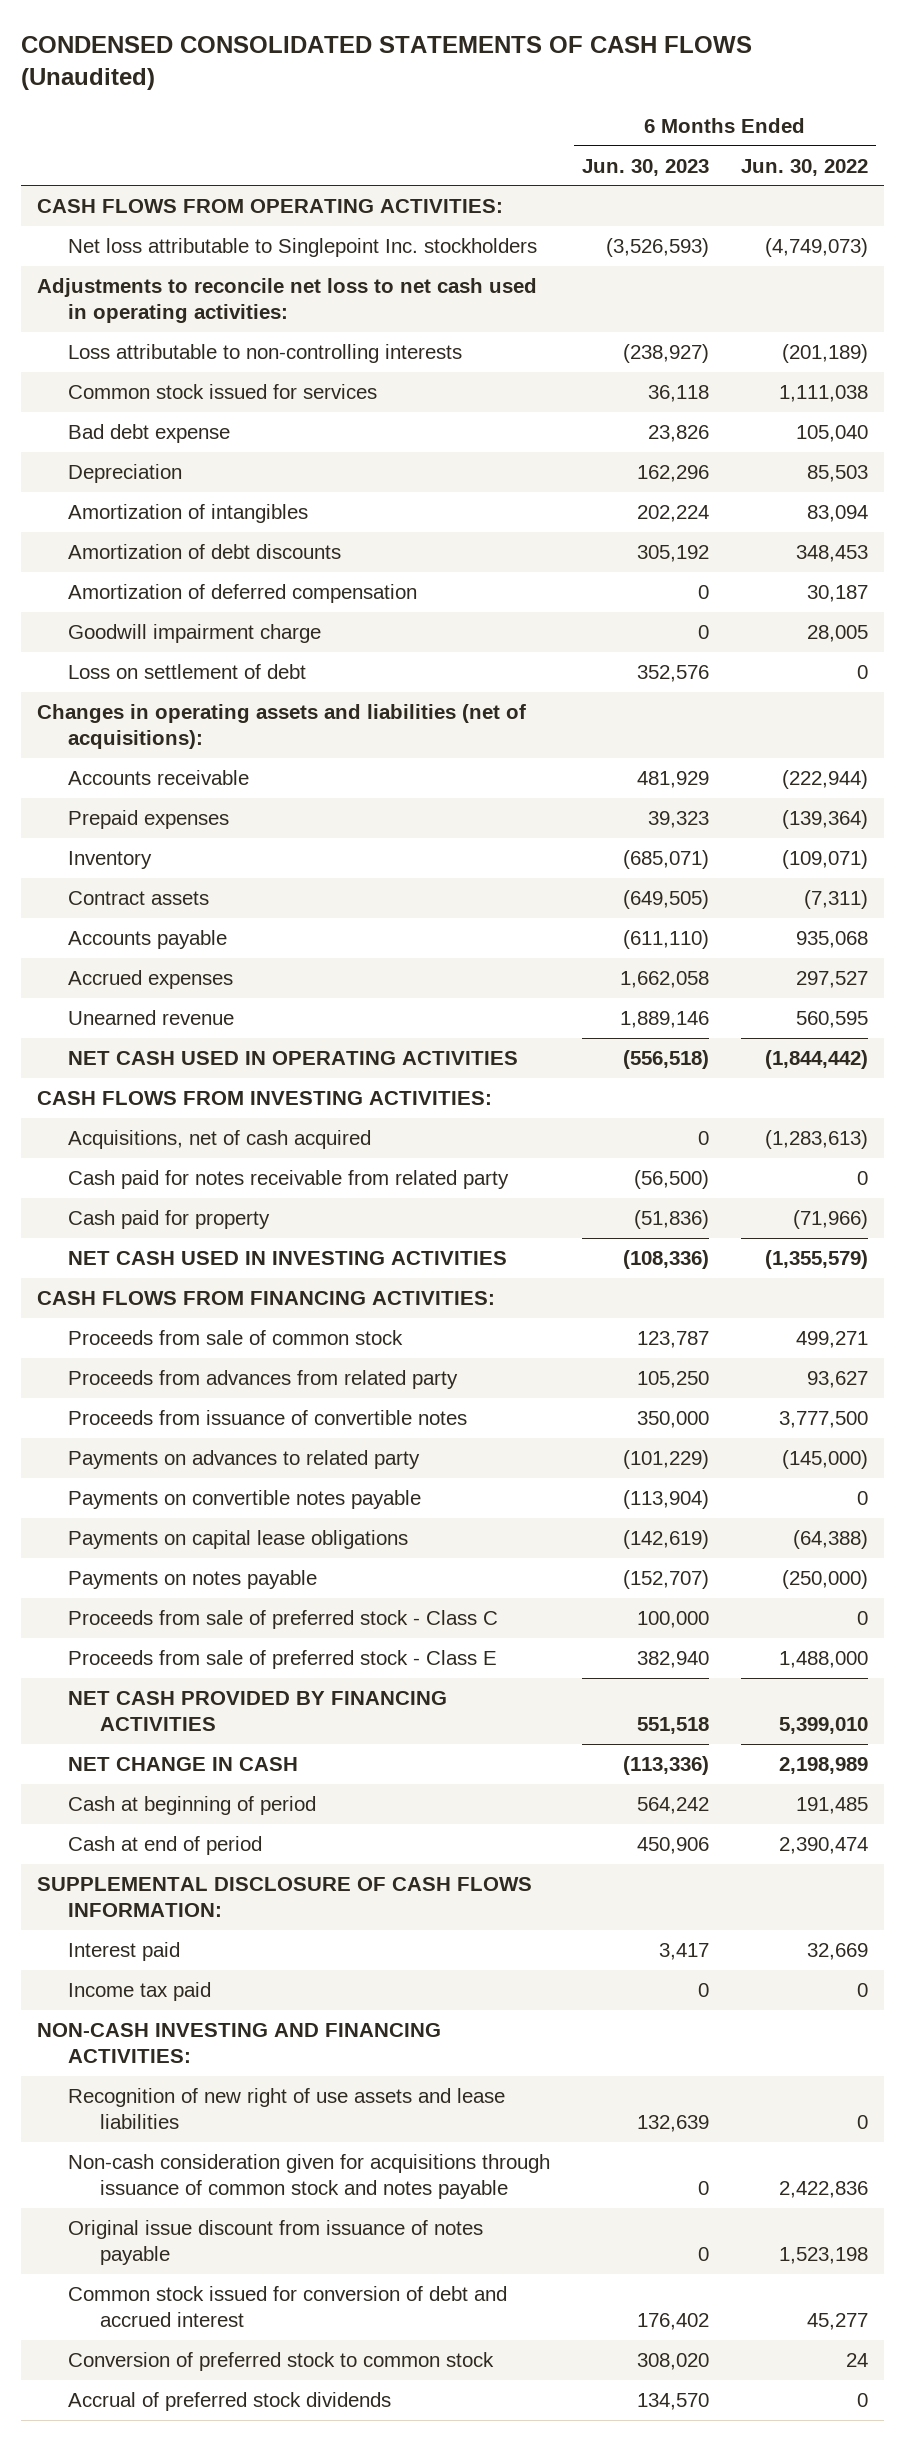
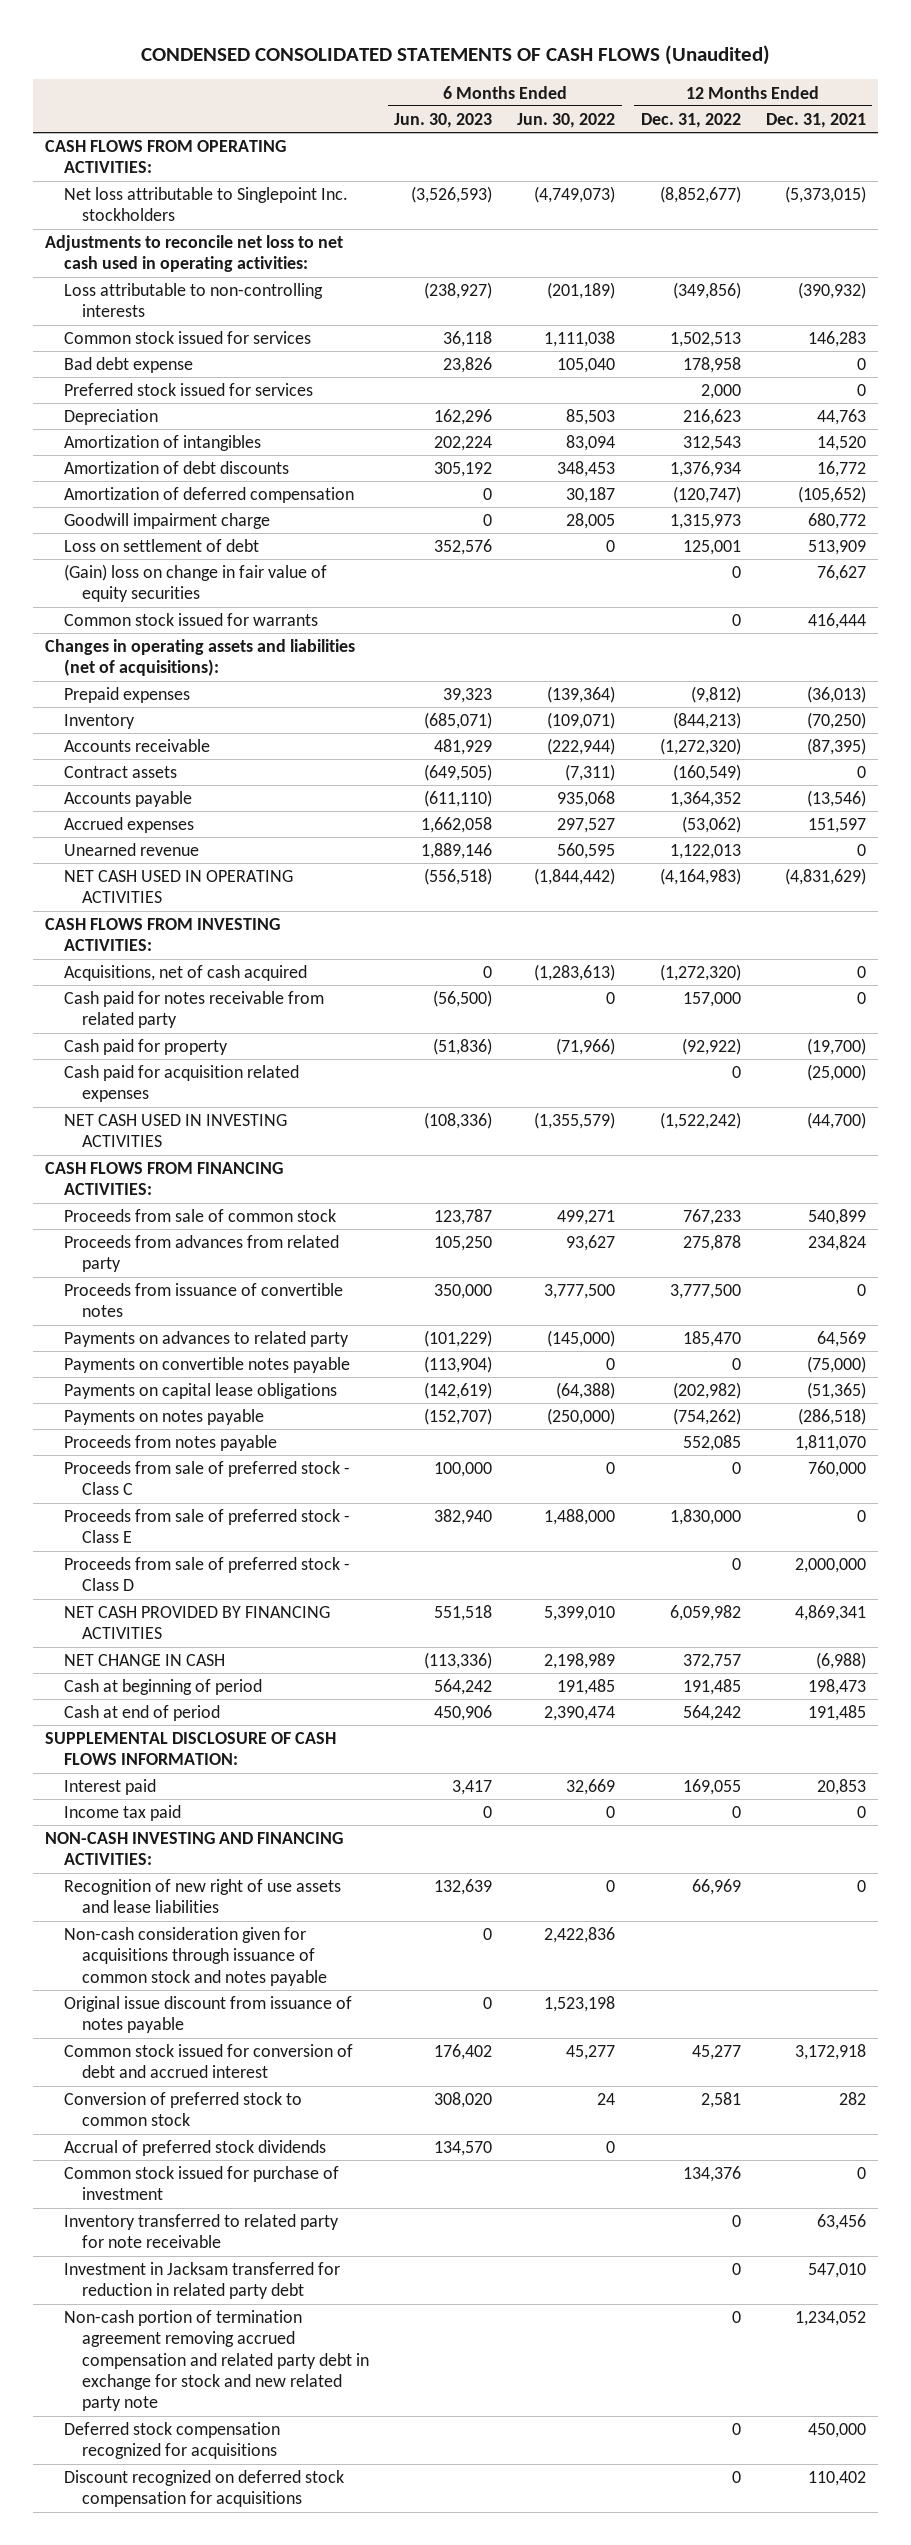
- | 6 Months Ended Jun. 30, 2023 | 6 Months Ended Jun. 30, 2022
+ | 6 Months Ended Jun. 30, 2023 | 6 Months Ended Jun. 30, 2022 | 12 Months Ended Dec. 31, 2022 | 12 Months Ended Dec. 31, 2021
+ Preferred stock issued for services | | | 2,000 | 0
+ (Gain) loss on change in fair value of equity securities | | | 0 | 76,627
+ Common stock issued for warrants | | | 0 | 416,444
moved down: Accounts receivable | 481,929 | (222,944) | (1,272,320) | (87,395)
+ Cash paid for acquisition related expenses | | | 0 | (25,000)
+ Proceeds from notes payable | | | 552,085 | 1,811,070
+ Proceeds from sale of preferred stock - Class D | | | 0 | 2,000,000
+ Common stock issued for purchase of investment | | | 134,376 | 0
+ Inventory transferred to related party for note receivable | | | 0 | 63,456
+ Investment in Jacksam transferred for reduction in related party debt | | | 0 | 547,010
+ Non-cash portion of termination agreement removing accrued compensation and related party debt in exchange for stock and new related party note | | | 0 | 1,234,052
+ Deferred stock compensation recognized for acquisitions | | | 0 | 450,000
+ Discount recognized on deferred stock compensation for acquisitions | | | 0 | 110,402

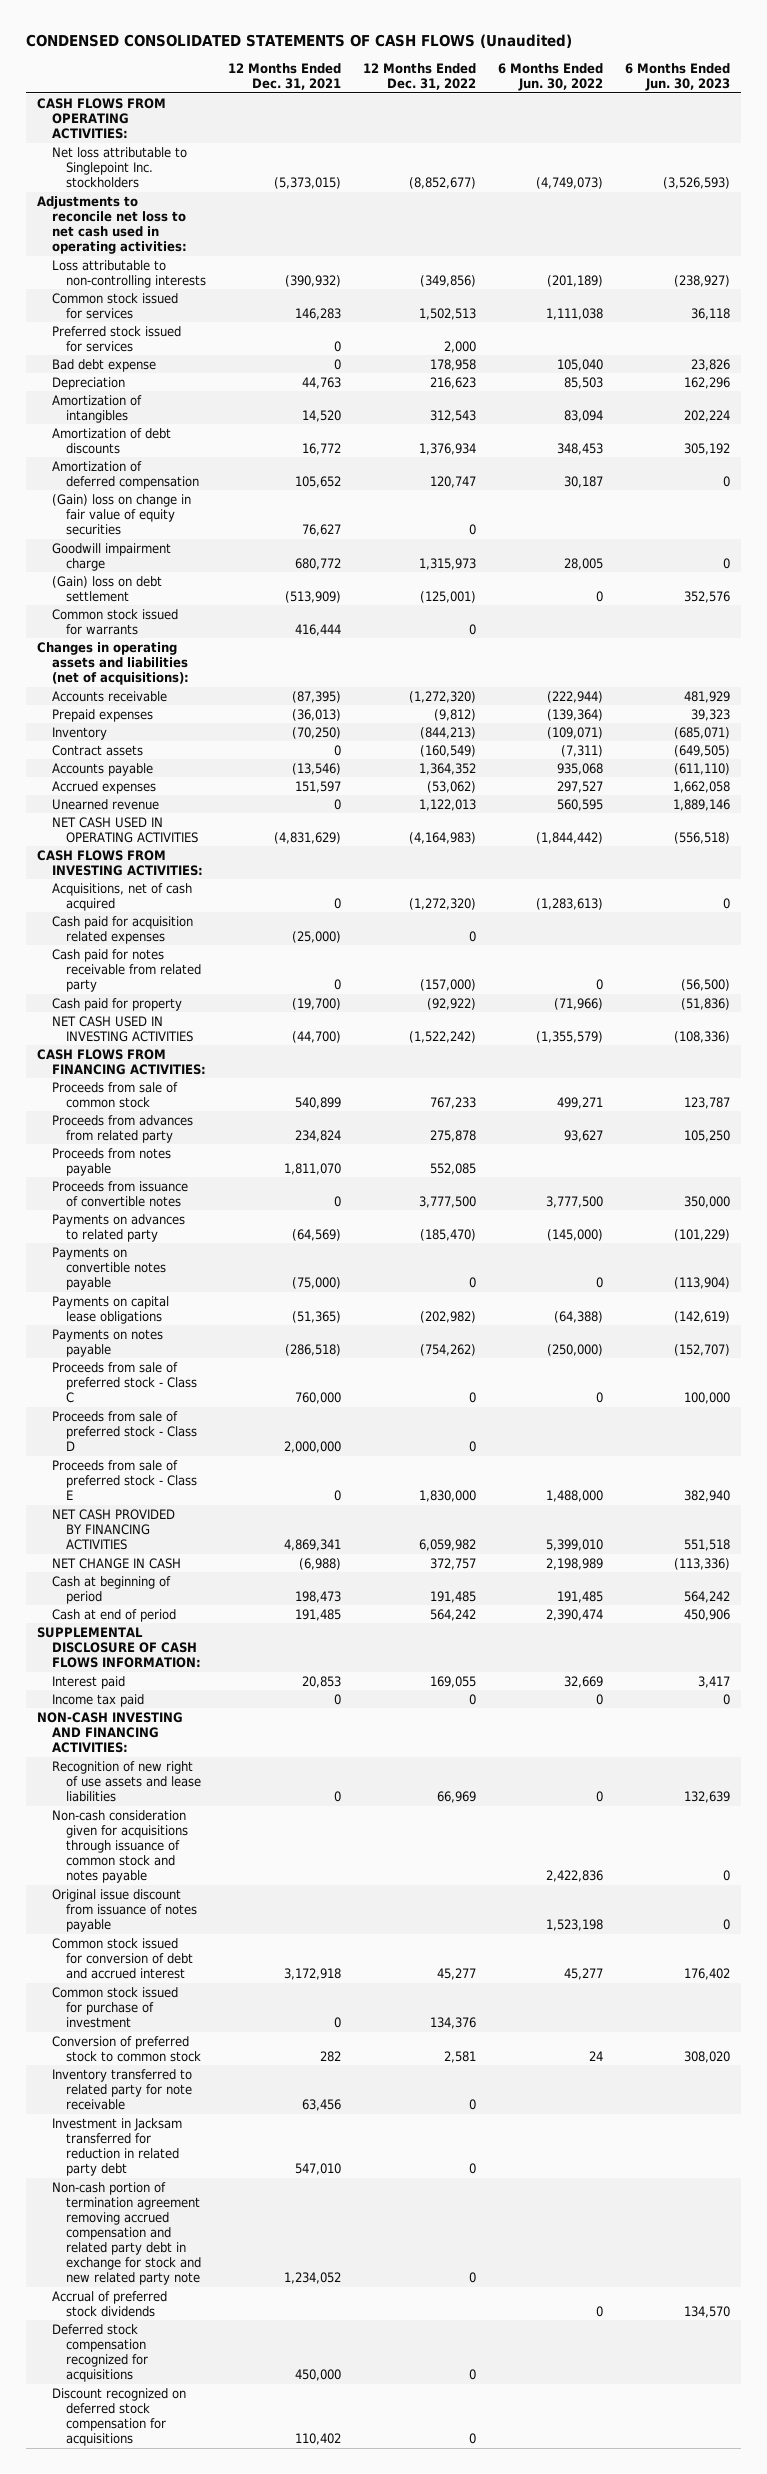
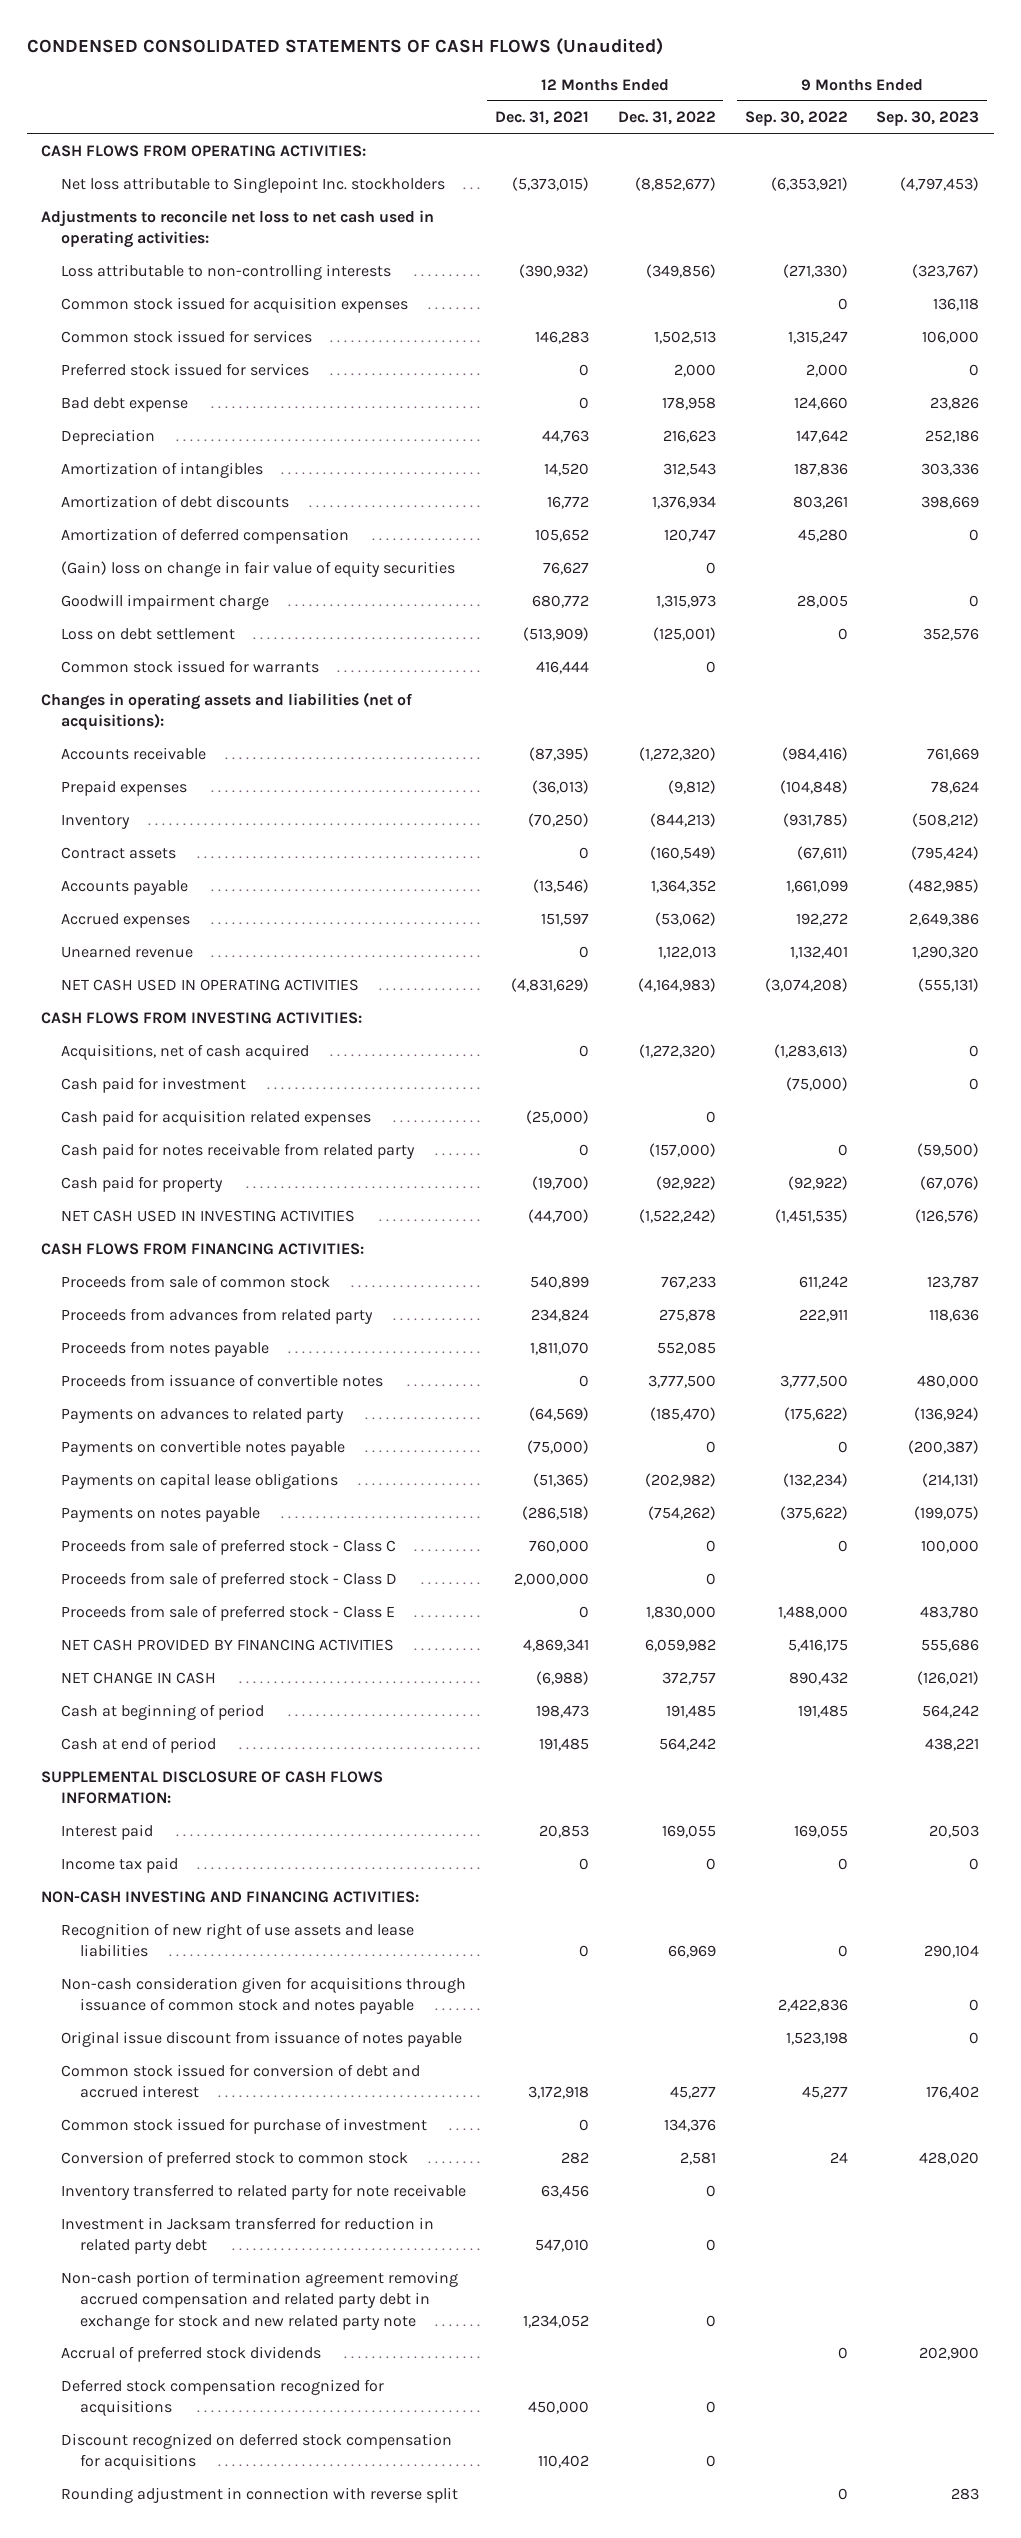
- | 12 Months Ended Dec. 31, 2021 | 12 Months Ended Dec. 31, 2022 | 6 Months Ended Jun. 30, 2022 | 6 Months Ended Jun. 30, 2023
+ | 12 Months Ended Dec. 31, 2021 | 12 Months Ended Dec. 31, 2022 | 9 Months Ended Sep. 30, 2022 | 9 Months Ended Sep. 30, 2023
+ Common stock issued for acquisition expenses | | | 0 | 136,118
- (Gain) loss on debt settlement | (513,909) | (125,001) | 0 | 352,576
+ Loss on debt settlement | (513,909) | (125,001) | 0 | 352,576
+ Cash paid for investment | | | (75,000) | 0
+ Rounding adjustment in connection with reverse split | | | 0 | 283

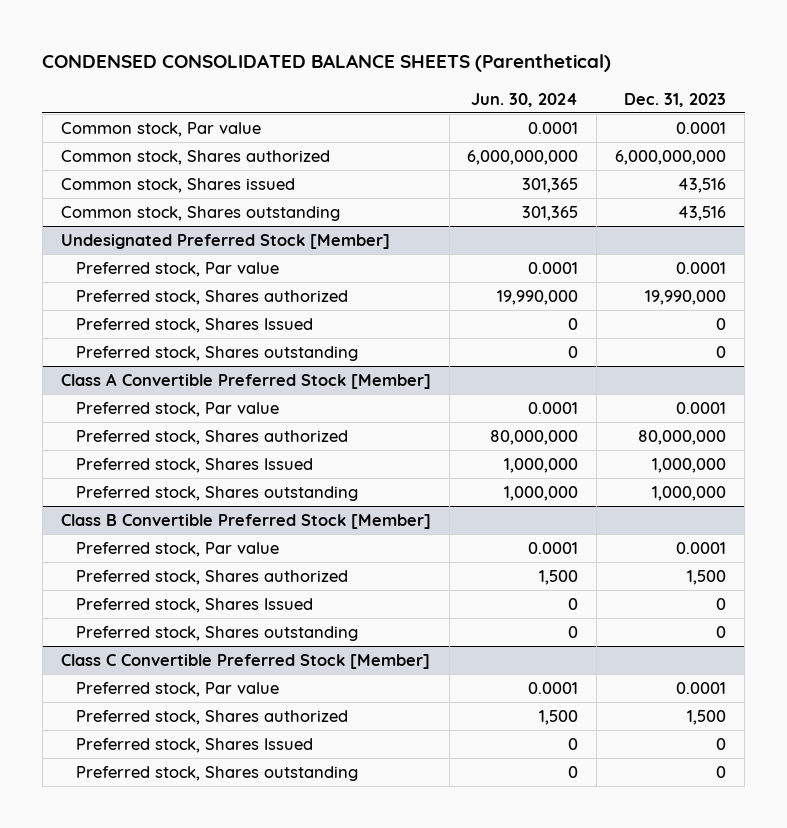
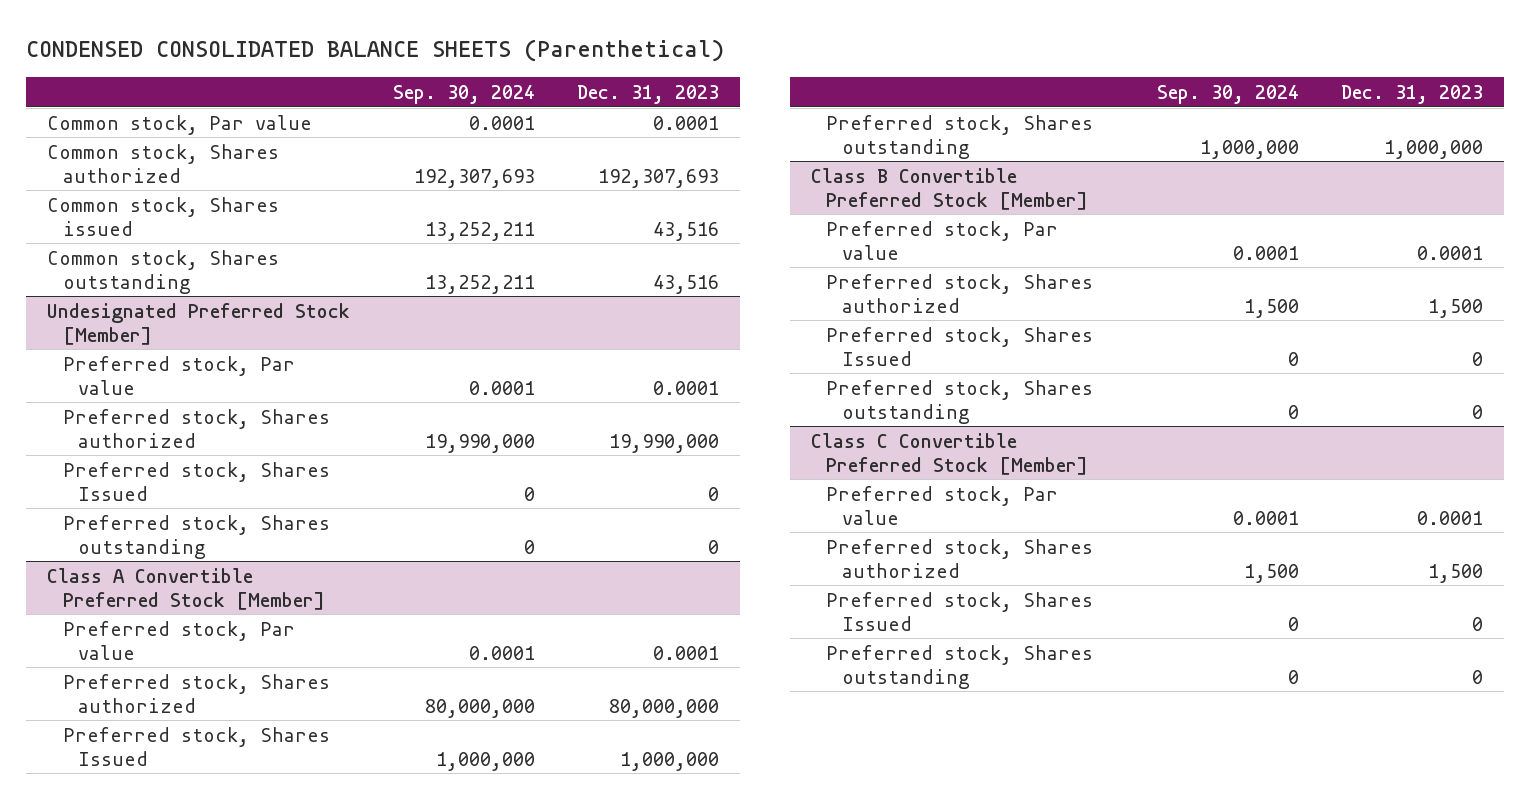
- | Jun. 30, 2024 | Dec. 31, 2023
+ | Sep. 30, 2024 | Dec. 31, 2023
- Common stock, Shares authorized | 6,000,000,000 | 6,000,000,000
+ Common stock, Shares authorized | 192,307,693 | 192,307,693

